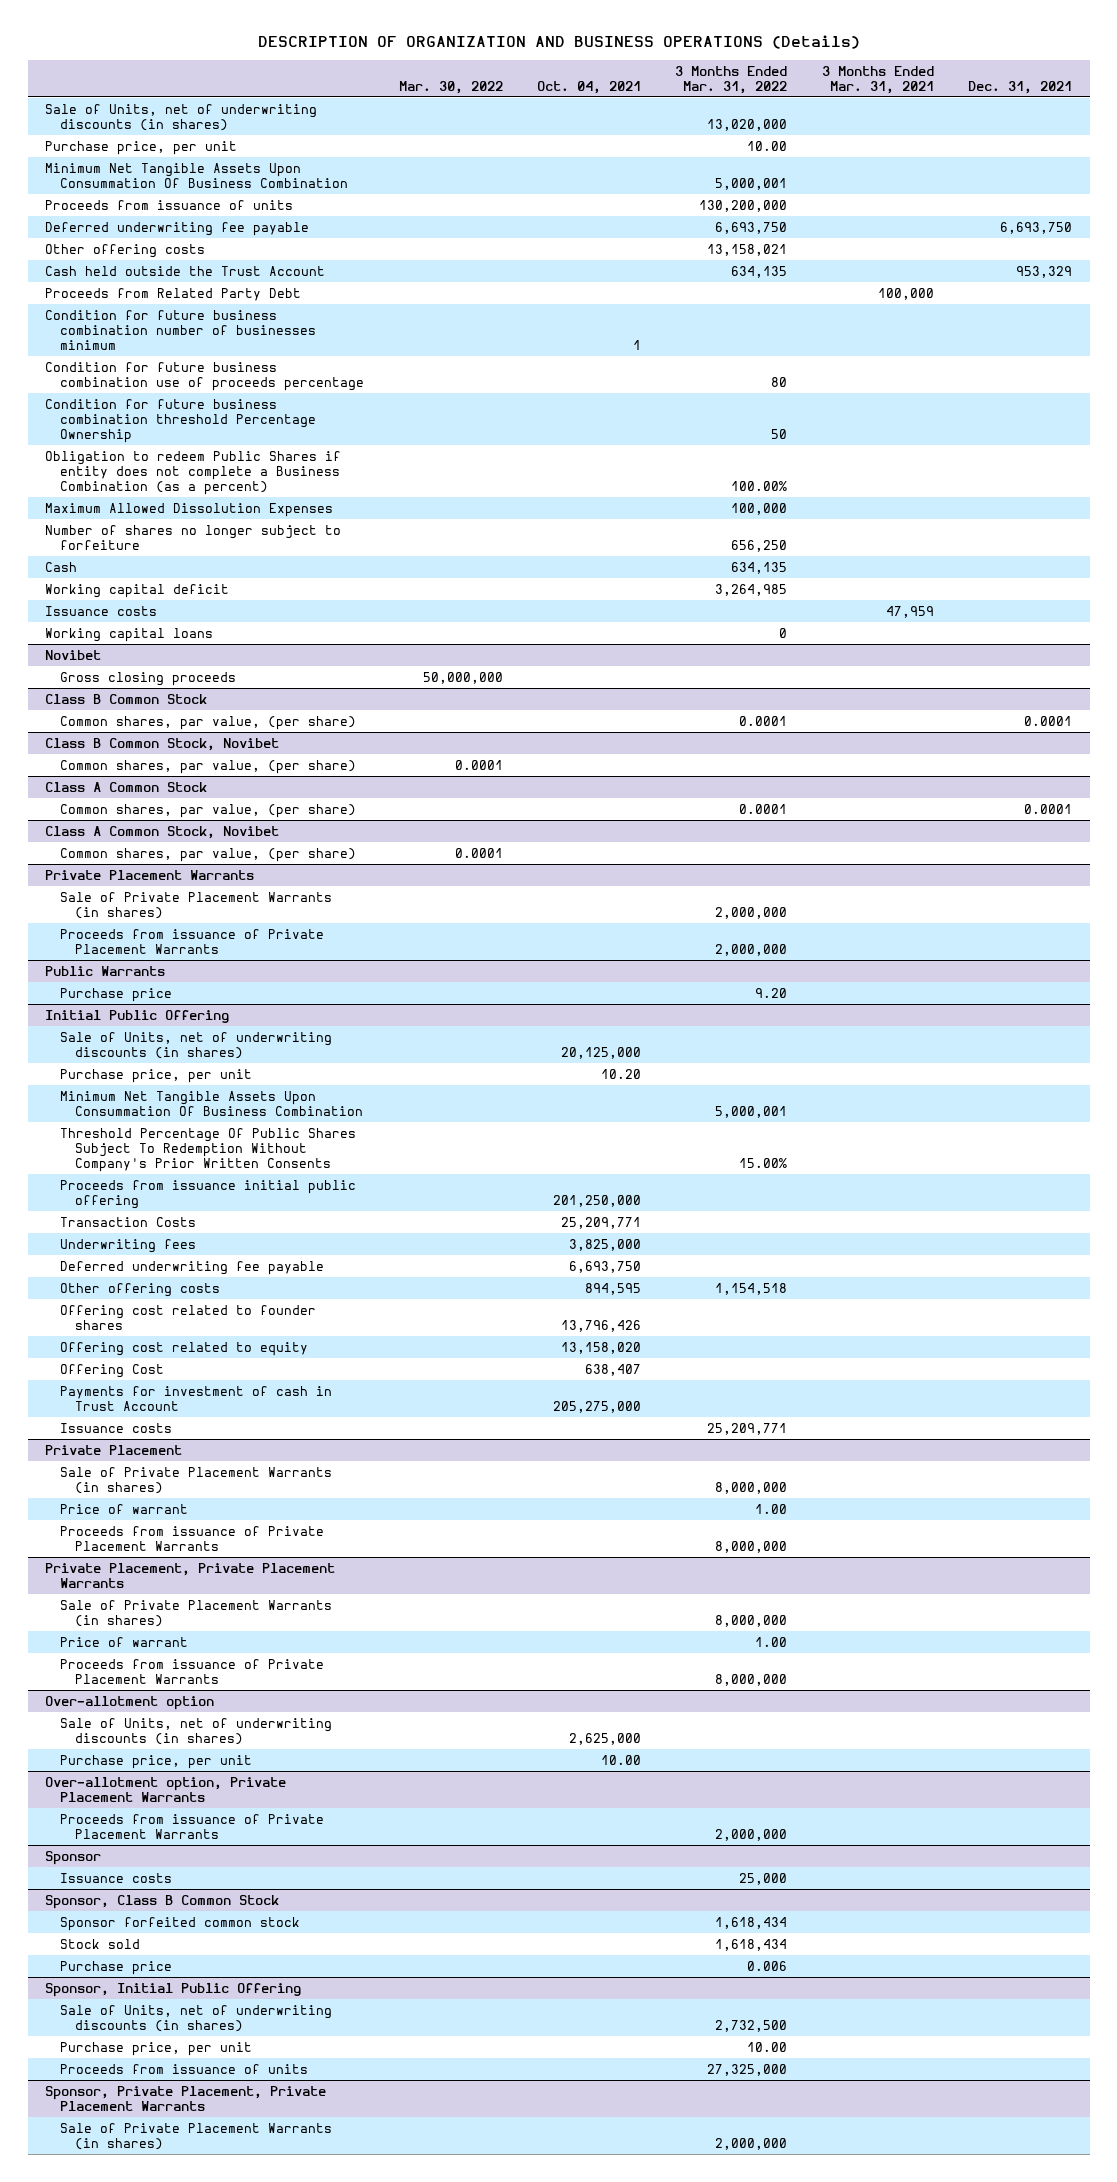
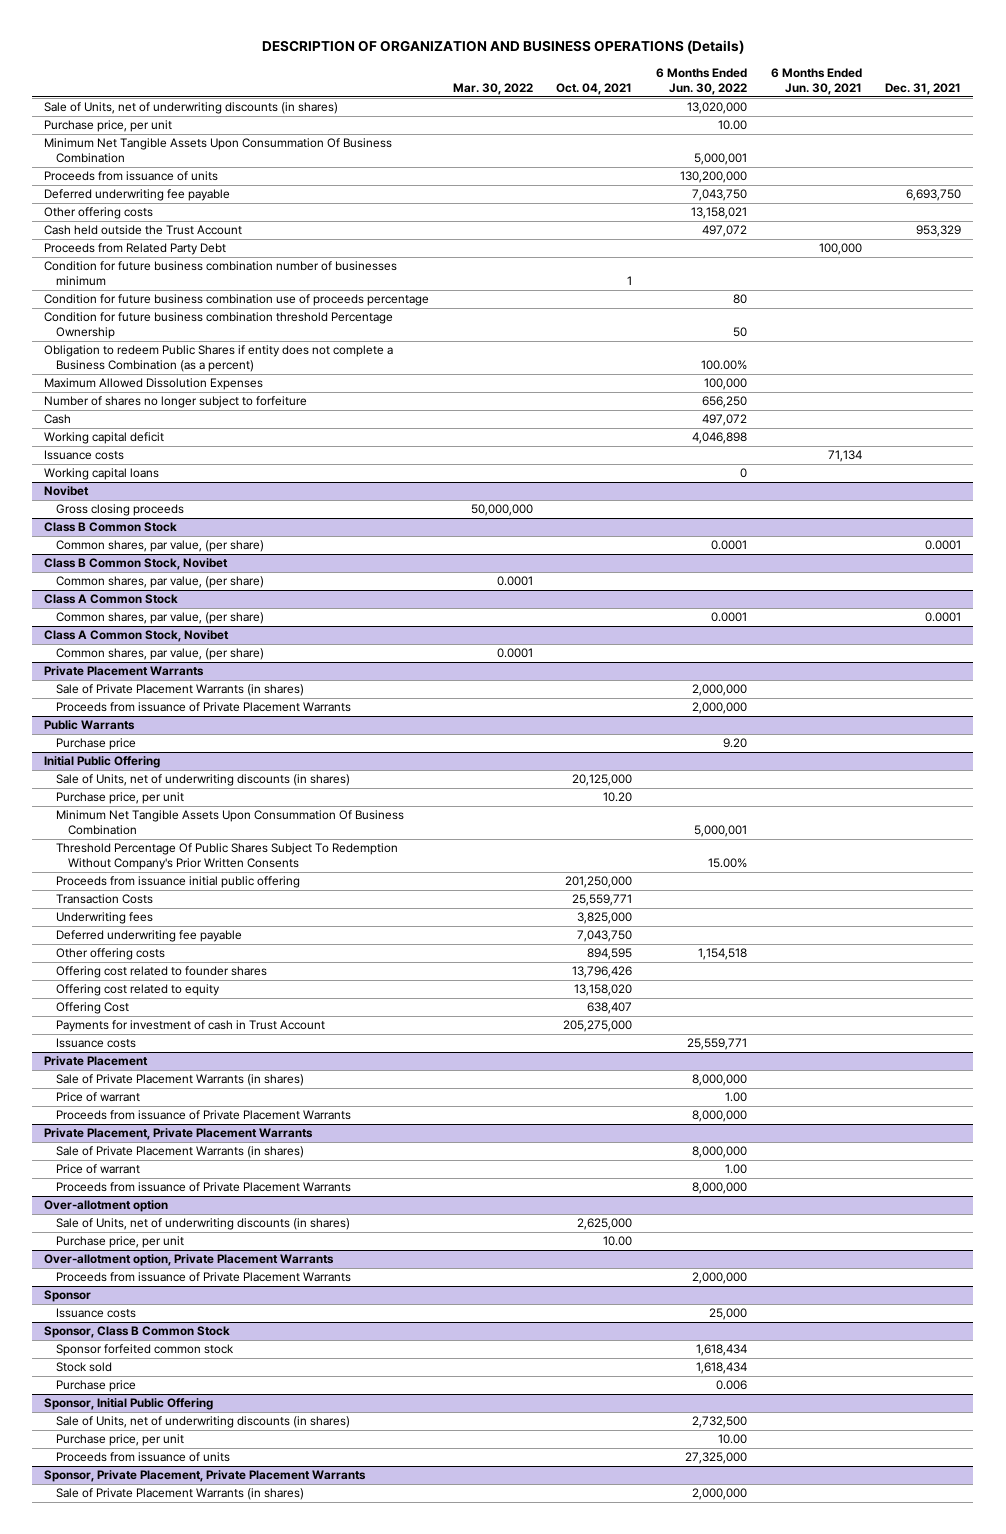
- | Mar. 30, 2022 | Oct. 04, 2021 | 3 Months Ended Mar. 31, 2022 | 3 Months Ended Mar. 31, 2021 | Dec. 31, 2021
+ | Mar. 30, 2022 | Oct. 04, 2021 | 6 Months Ended Jun. 30, 2022 | 6 Months Ended Jun. 30, 2021 | Dec. 31, 2021
@ Initial Public Offering
- Transaction Costs | | 25,209,771 | | |
+ Transaction Costs | | 25,559,771 | | |
- Deferred underwriting fee payable | | 6,693,750 | | |
+ Deferred underwriting fee payable | | 7,043,750 | | |

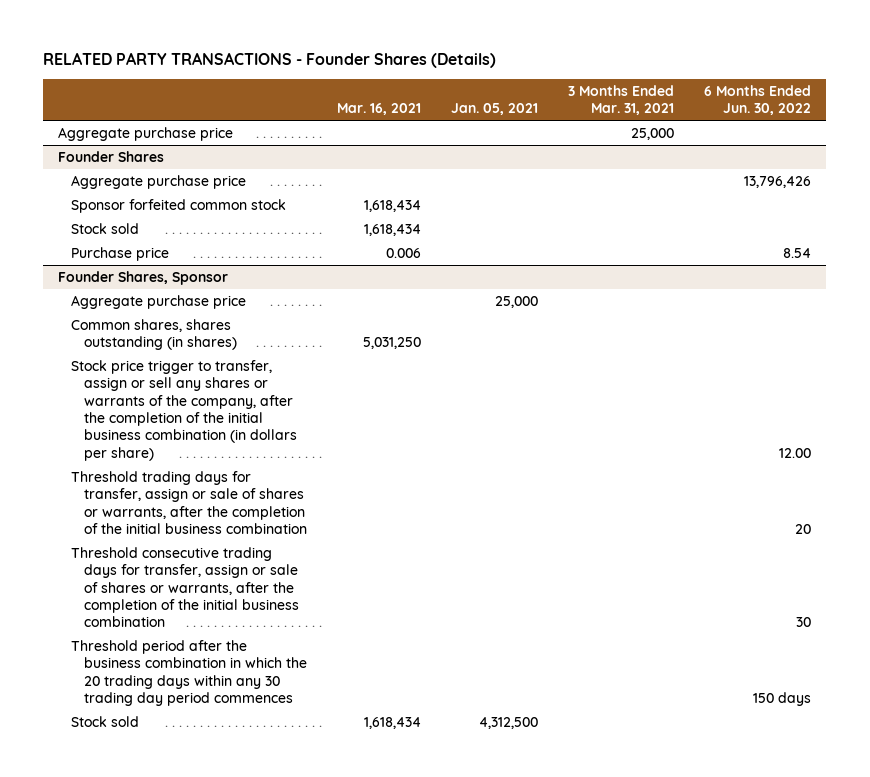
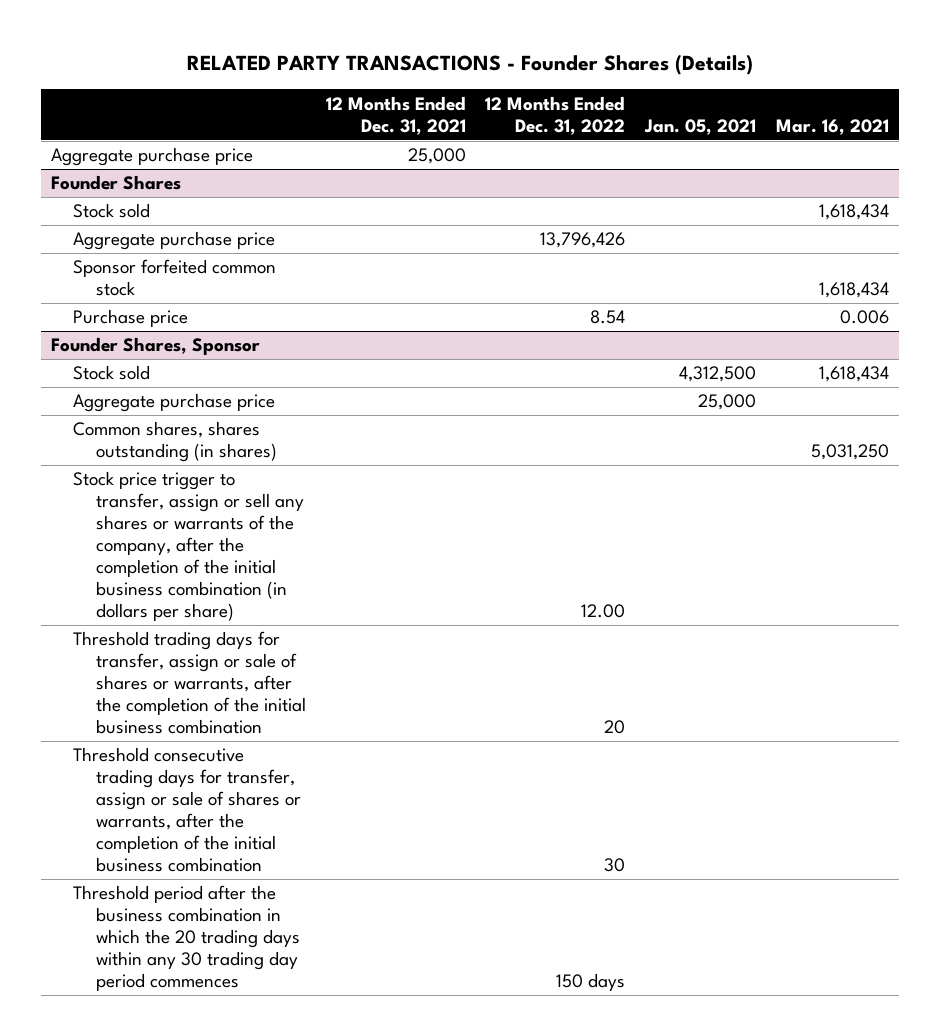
- | Mar. 16, 2021 | Jan. 05, 2021 | 3 Months Ended Mar. 31, 2021 | 6 Months Ended Jun. 30, 2022
+ | 12 Months Ended Dec. 31, 2021 | 12 Months Ended Dec. 31, 2022 | Jan. 05, 2021 | Mar. 16, 2021
@ Founder Shares
moved up: Stock sold | | | | 1,618,434
@ Founder Shares, Sponsor
moved up: Stock sold | | | 4,312,500 | 1,618,434

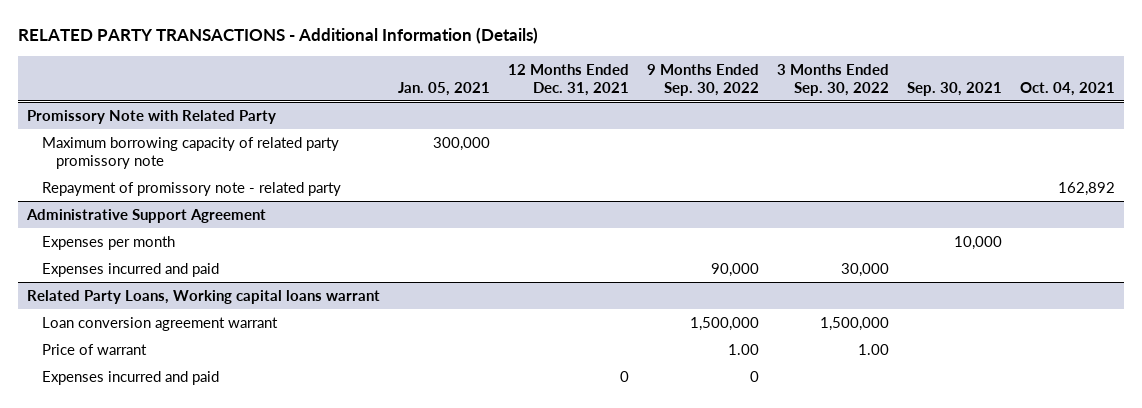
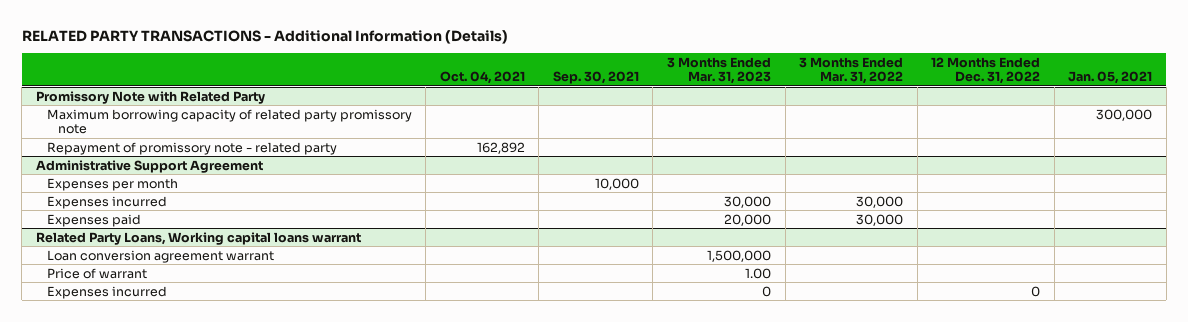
- | Jan. 05, 2021 | 12 Months Ended Dec. 31, 2021 | 9 Months Ended Sep. 30, 2022 | 3 Months Ended Sep. 30, 2022 | Sep. 30, 2021 | Oct. 04, 2021
+ | Oct. 04, 2021 | Sep. 30, 2021 | 3 Months Ended Mar. 31, 2023 | 3 Months Ended Mar. 31, 2022 | 12 Months Ended Dec. 31, 2022 | Jan. 05, 2021
@ Administrative Support Agreement
- Expenses incurred and paid | | | 90,000 | 30,000 | |
+ Expenses incurred | | | 30,000 | 30,000 | |
+ Expenses paid | | | 20,000 | 30,000 | |
@ Related Party Loans, Working capital loans warrant
- Expenses incurred and paid | | 0 | 0 | | |
+ Expenses incurred | | | 0 | | 0 |

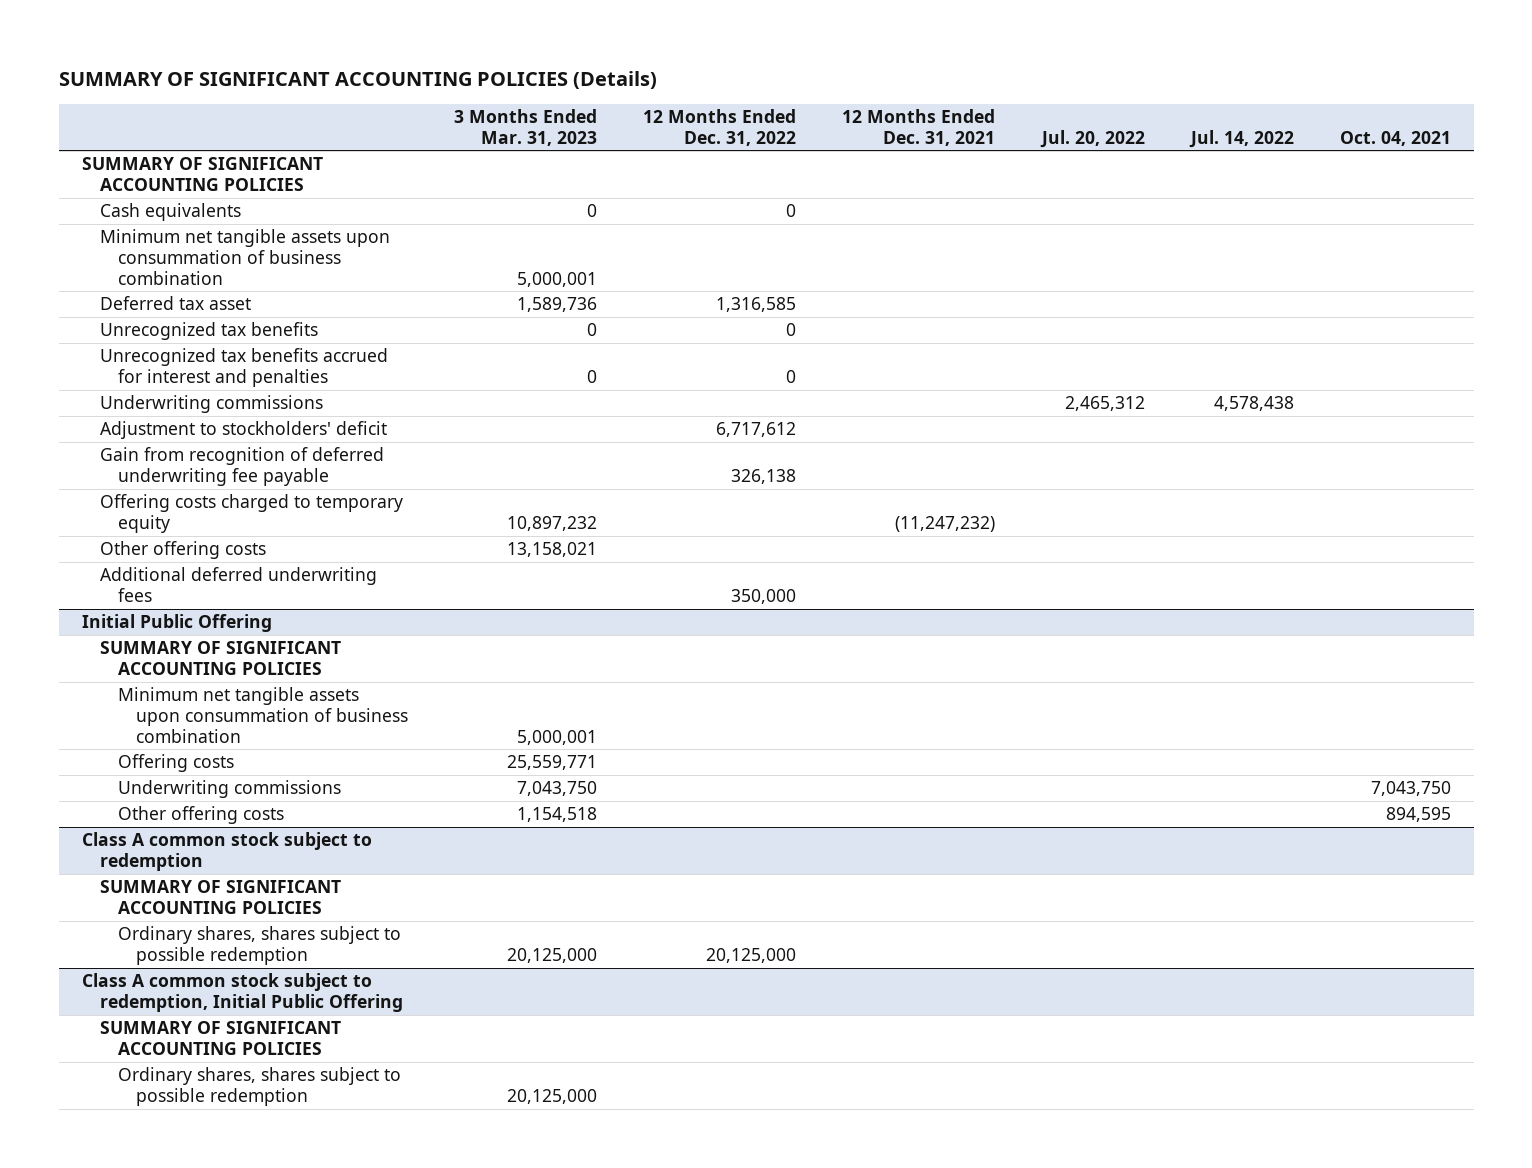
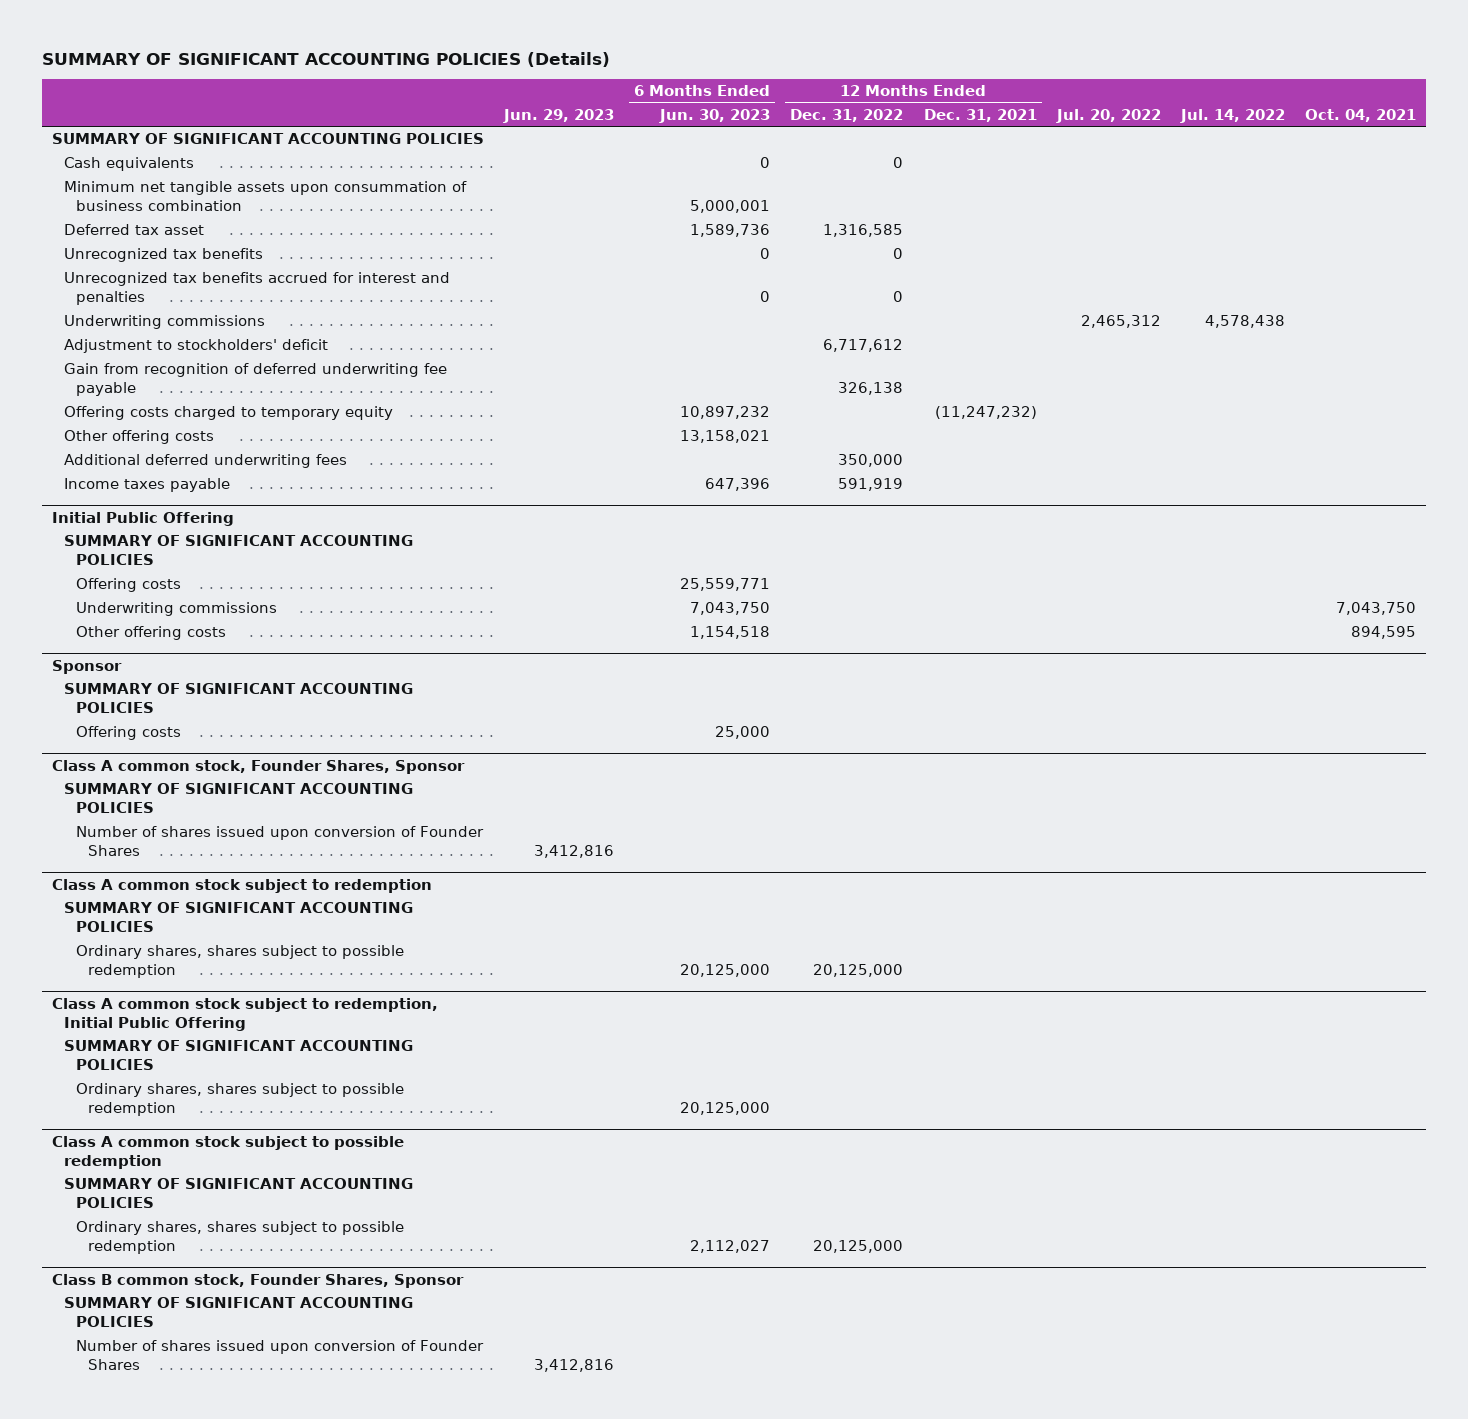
- | 3 Months Ended Mar. 31, 2023 | 12 Months Ended Dec. 31, 2022 | 12 Months Ended Dec. 31, 2021 | Jul. 20, 2022 | Jul. 14, 2022 | Oct. 04, 2021
+ | Jun. 29, 2023 | 6 Months Ended Jun. 30, 2023 | 12 Months Ended Dec. 31, 2022 | 12 Months Ended Dec. 31, 2021 | Jul. 20, 2022 | Jul. 14, 2022 | Oct. 04, 2021
+ Income taxes payable | | 647,396 | 591,919 | | | |
@ Initial Public Offering
- Minimum net tangible assets upon consummation of business combination | 5,000,001 | | | | |
+ Sponsor
+ SUMMARY OF SIGNIFICANT ACCOUNTING POLICIES
+ Offering costs | | 25,000 | | | | |
+ Class A common stock, Founder Shares, Sponsor
+ SUMMARY OF SIGNIFICANT ACCOUNTING POLICIES
+ Number of shares issued upon conversion of Founder Shares | 3,412,816 | | | | | |
+ Class A common stock subject to possible redemption
+ SUMMARY OF SIGNIFICANT ACCOUNTING POLICIES
+ Ordinary shares, shares subject to possible redemption | | 2,112,027 | 20,125,000 | | | |
+ Class B common stock, Founder Shares, Sponsor
+ SUMMARY OF SIGNIFICANT ACCOUNTING POLICIES
+ Number of shares issued upon conversion of Founder Shares | 3,412,816 | | | | | |

